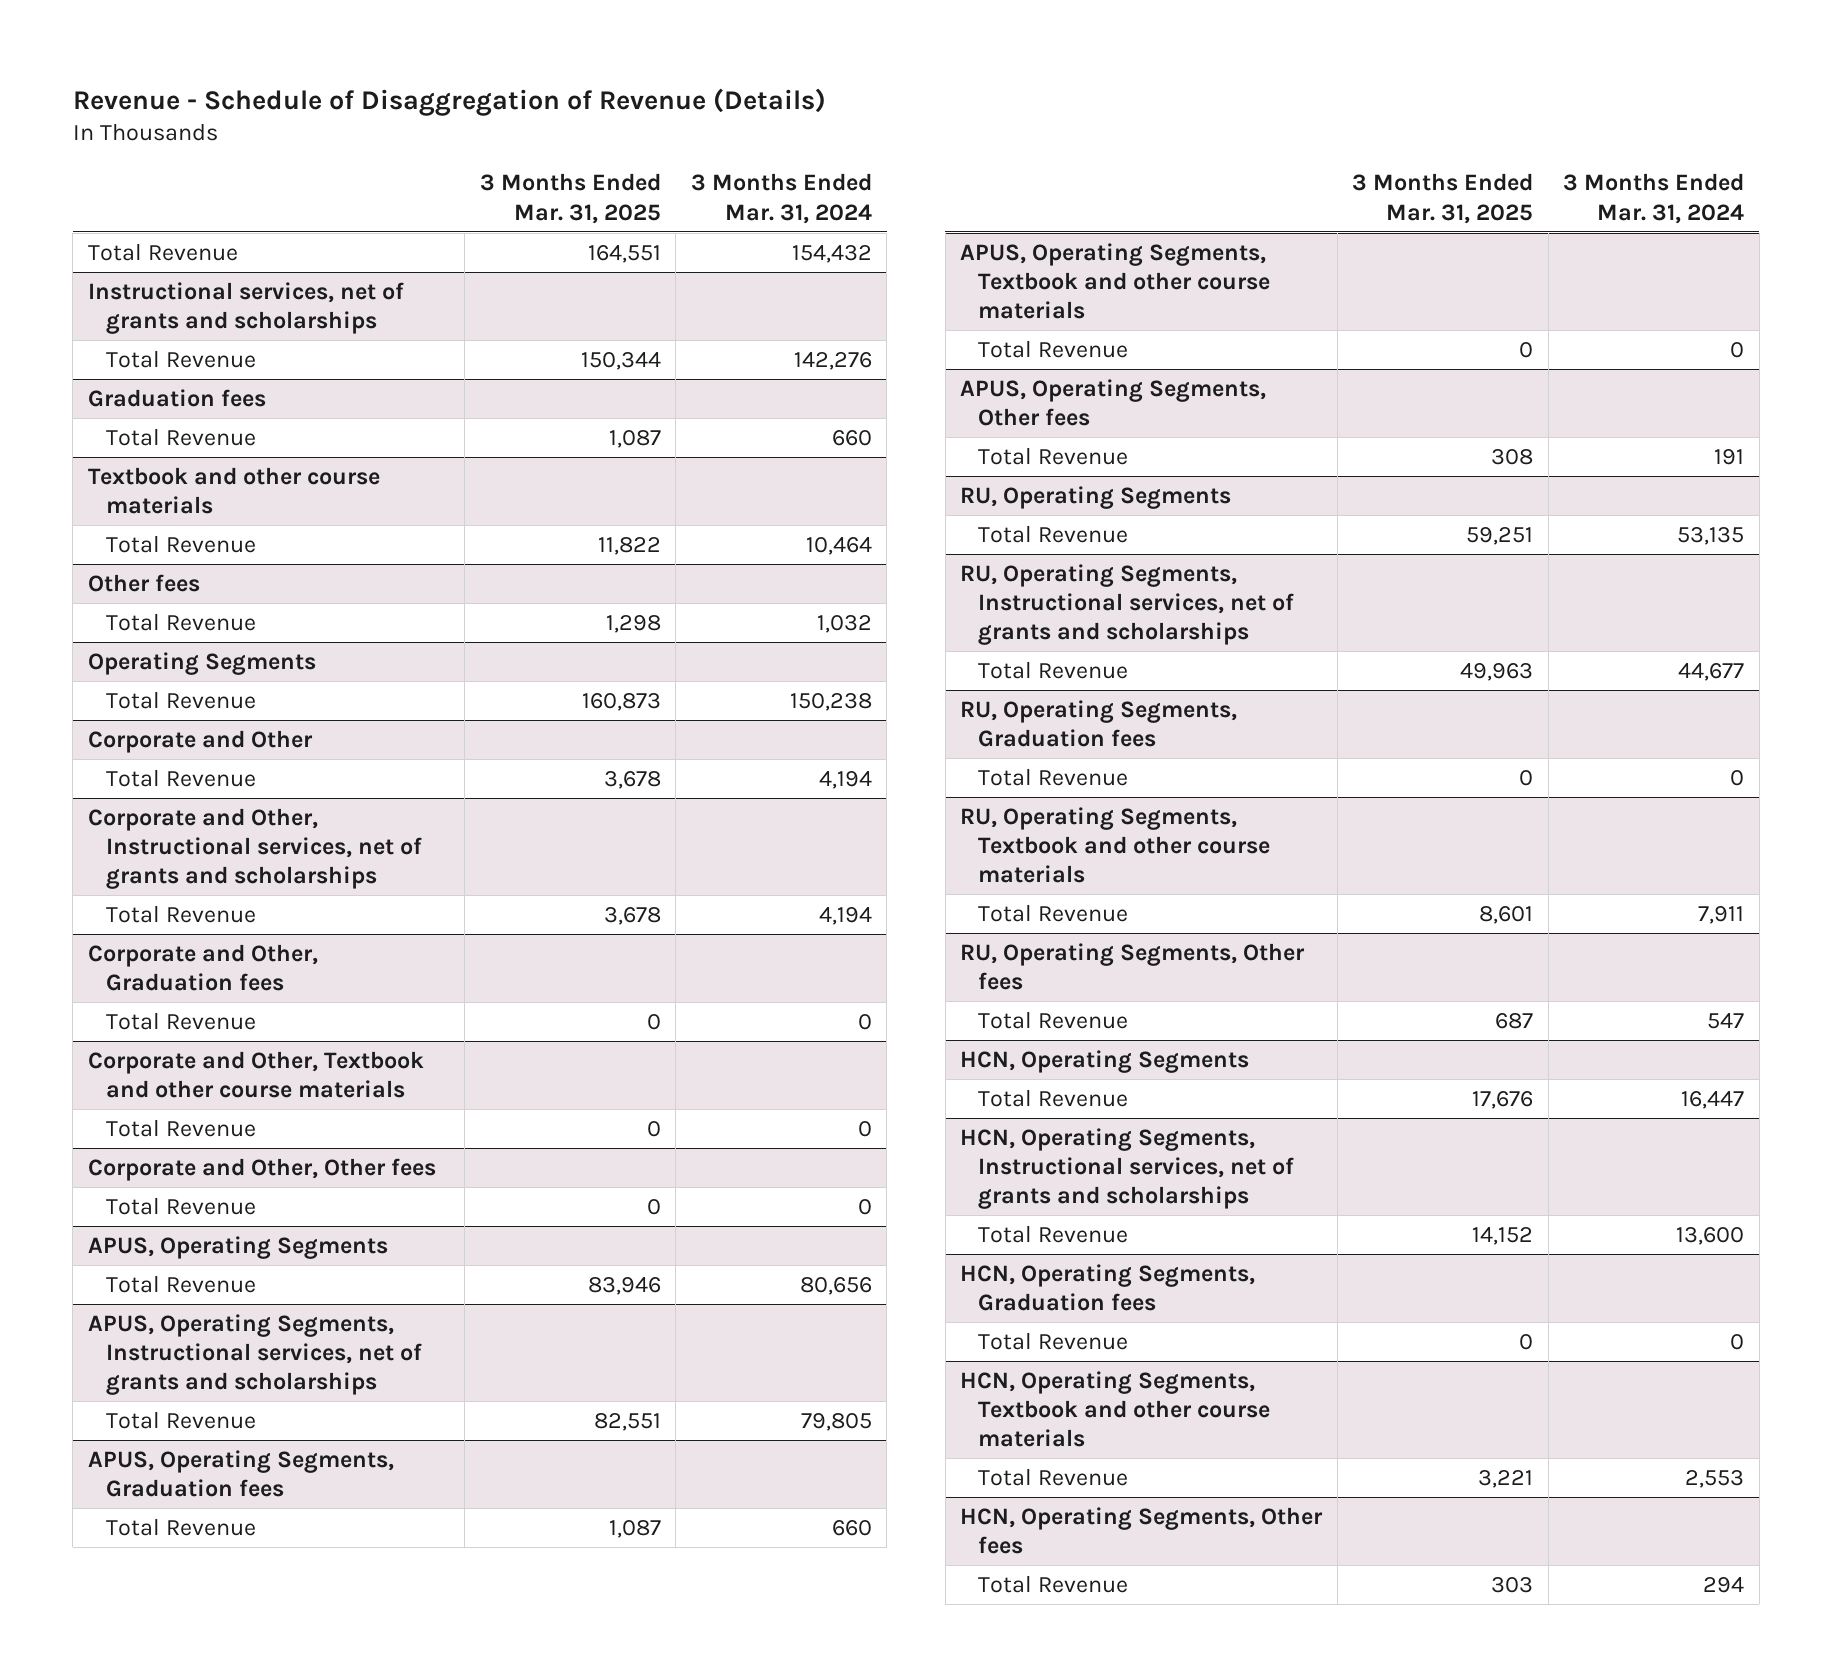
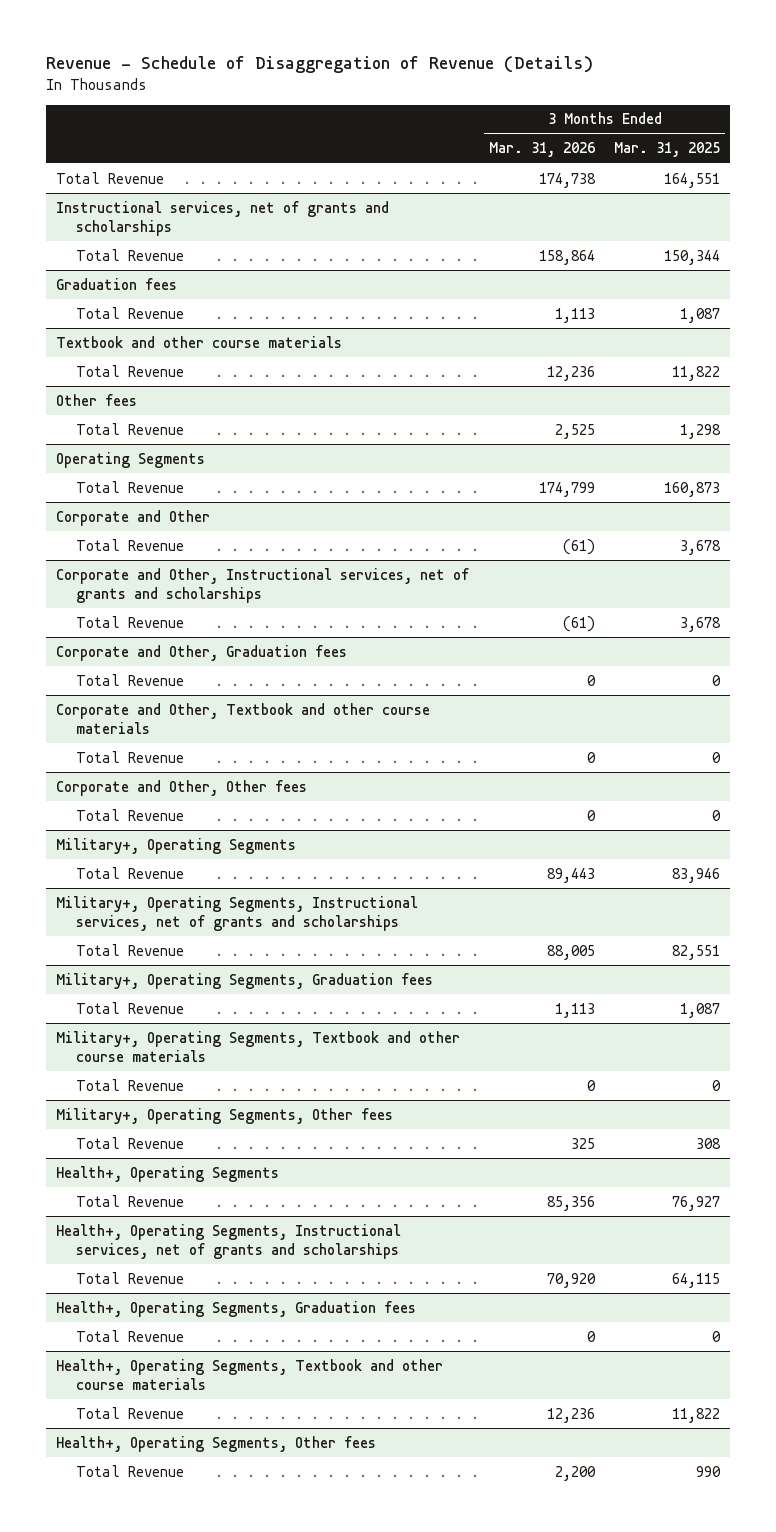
- | 3 Months Ended Mar. 31, 2025 | 3 Months Ended Mar. 31, 2024
+ | 3 Months Ended Mar. 31, 2026 | 3 Months Ended Mar. 31, 2025
- APUS, Operating Segments
+ Military+, Operating Segments
- APUS, Operating Segments, Instructional services, net of grants and scholarships
+ Military+, Operating Segments, Instructional services, net of grants and scholarships
- APUS, Operating Segments, Graduation fees
+ Military+, Operating Segments, Graduation fees
- APUS, Operating Segments, Textbook and other course materials
+ Military+, Operating Segments, Textbook and other course materials
- APUS, Operating Segments, Other fees
+ Military+, Operating Segments, Other fees
- RU, Operating Segments
- Total Revenue | 59,251 | 53,135
- RU, Operating Segments, Instructional services, net of grants and scholarships
- Total Revenue | 49,963 | 44,677
- RU, Operating Segments, Graduation fees
- Total Revenue | 0 | 0
- RU, Operating Segments, Textbook and other course materials
- Total Revenue | 8,601 | 7,911
- RU, Operating Segments, Other fees
- Total Revenue | 687 | 547
- HCN, Operating Segments
- Total Revenue | 17,676 | 16,447
- HCN, Operating Segments, Instructional services, net of grants and scholarships
- Total Revenue | 14,152 | 13,600
- HCN, Operating Segments, Graduation fees
+ Health+, Operating Segments
+ Total Revenue | 85,356 | 76,927
+ Health+, Operating Segments, Instructional services, net of grants and scholarships
+ Total Revenue | 70,920 | 64,115
+ Health+, Operating Segments, Graduation fees
- HCN, Operating Segments, Textbook and other course materials
- Total Revenue | 3,221 | 2,553
- HCN, Operating Segments, Other fees
- Total Revenue | 303 | 294
+ Health+, Operating Segments, Textbook and other course materials
+ Total Revenue | 12,236 | 11,822
+ Health+, Operating Segments, Other fees
+ Total Revenue | 2,200 | 990

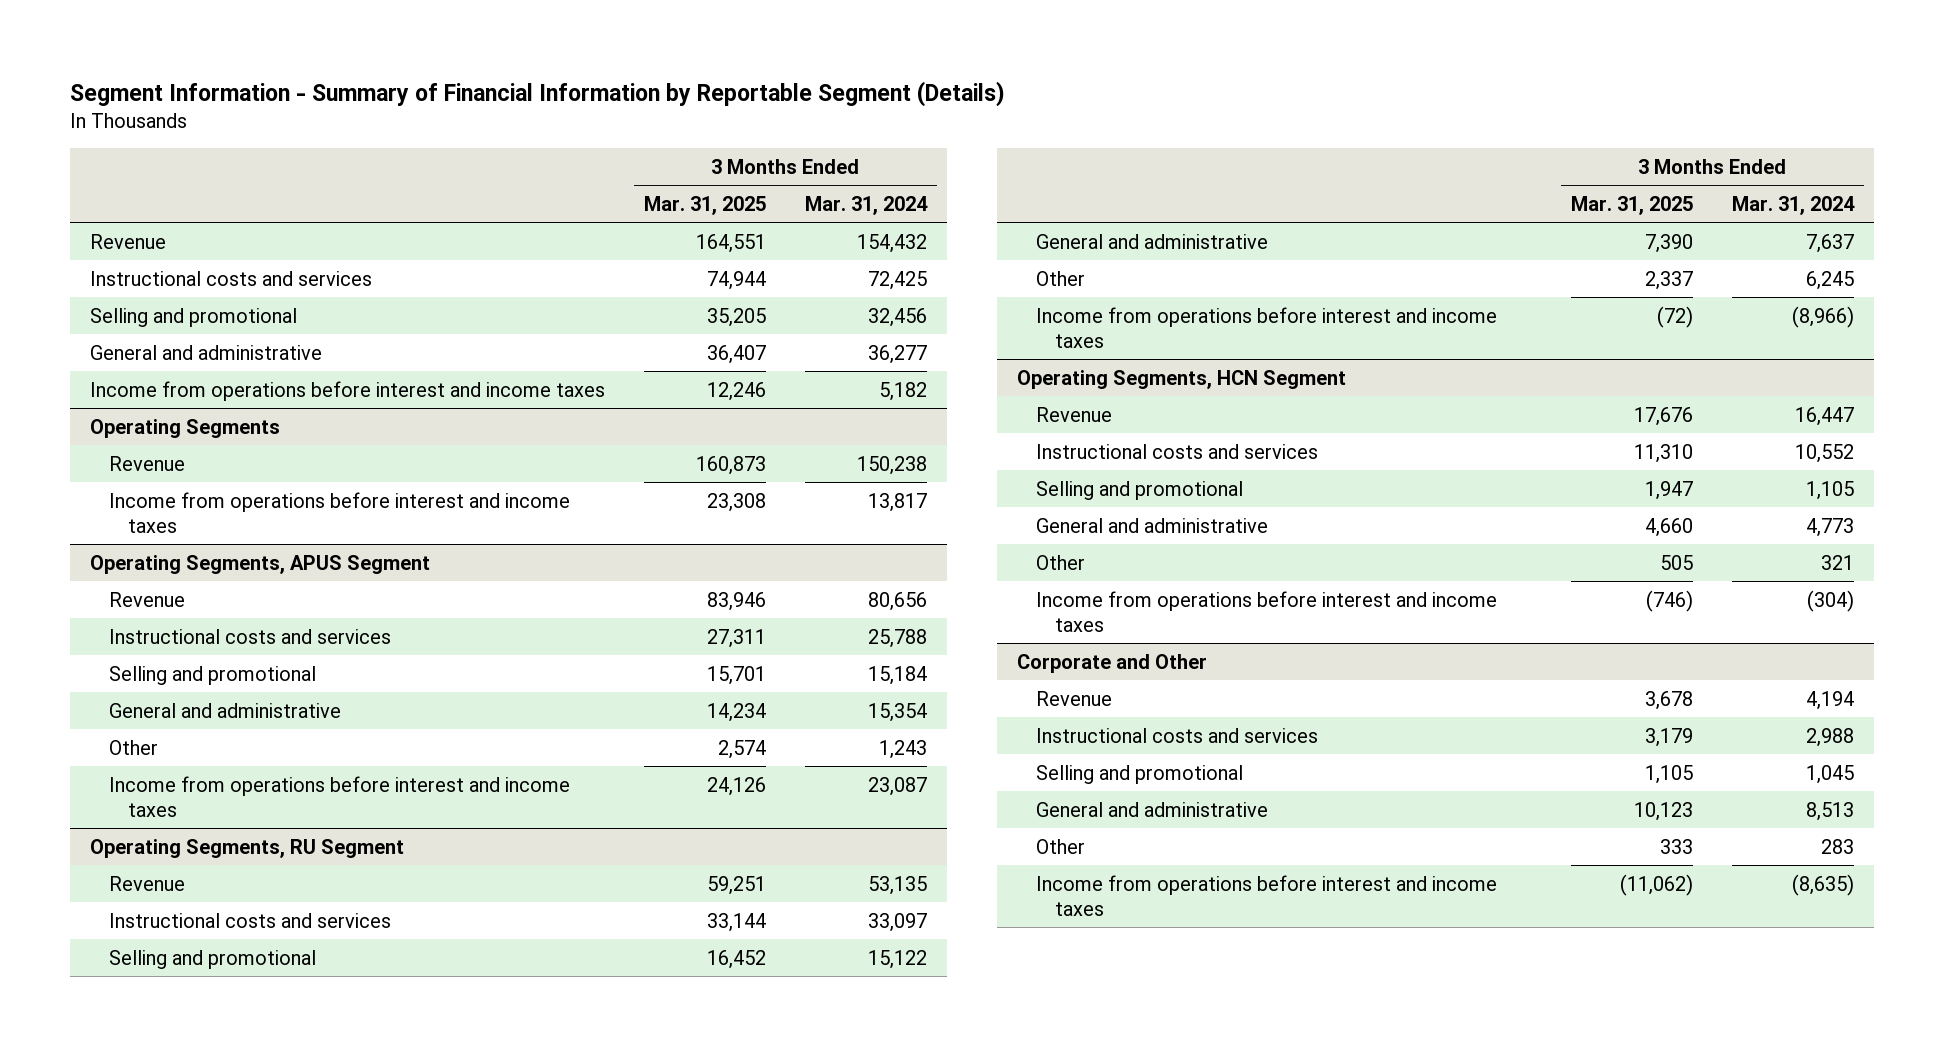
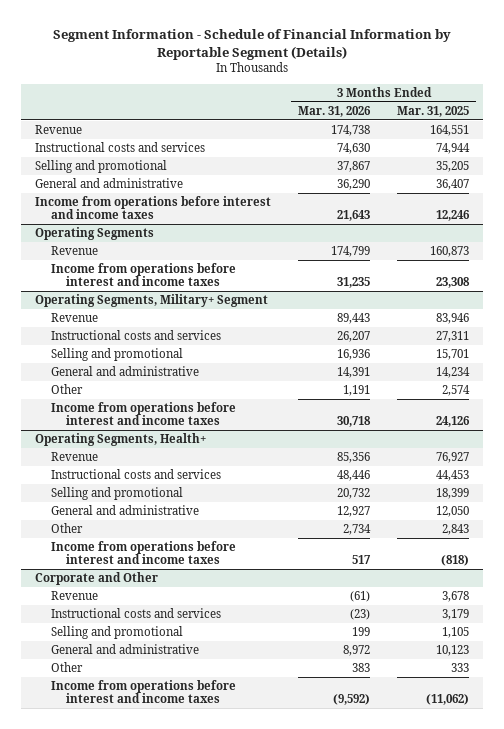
- Segment Information - Summary of Financial Information by Reportable Segment (Details)
+ Segment Information - Schedule of Financial Information by Reportable Segment (Details)
- | 3 Months Ended Mar. 31, 2025 | 3 Months Ended Mar. 31, 2024
+ | 3 Months Ended Mar. 31, 2026 | 3 Months Ended Mar. 31, 2025
- Operating Segments, APUS Segment
+ Operating Segments, Military+ Segment
- Operating Segments, RU Segment
- Revenue | 59,251 | 53,135
- Instructional costs and services | 33,144 | 33,097
- Selling and promotional | 16,452 | 15,122
- General and administrative | 7,390 | 7,637
- Other | 2,337 | 6,245
- Income from operations before interest and income taxes | (72) | (8,966)
- Operating Segments, HCN Segment
- Revenue | 17,676 | 16,447
- Instructional costs and services | 11,310 | 10,552
- Selling and promotional | 1,947 | 1,105
- General and administrative | 4,660 | 4,773
- Other | 505 | 321
- Income from operations before interest and income taxes | (746) | (304)
+ Operating Segments, Health+
+ Revenue | 85,356 | 76,927
+ Instructional costs and services | 48,446 | 44,453
+ Selling and promotional | 20,732 | 18,399
+ General and administrative | 12,927 | 12,050
+ Other | 2,734 | 2,843
+ Income from operations before interest and income taxes | 517 | (818)

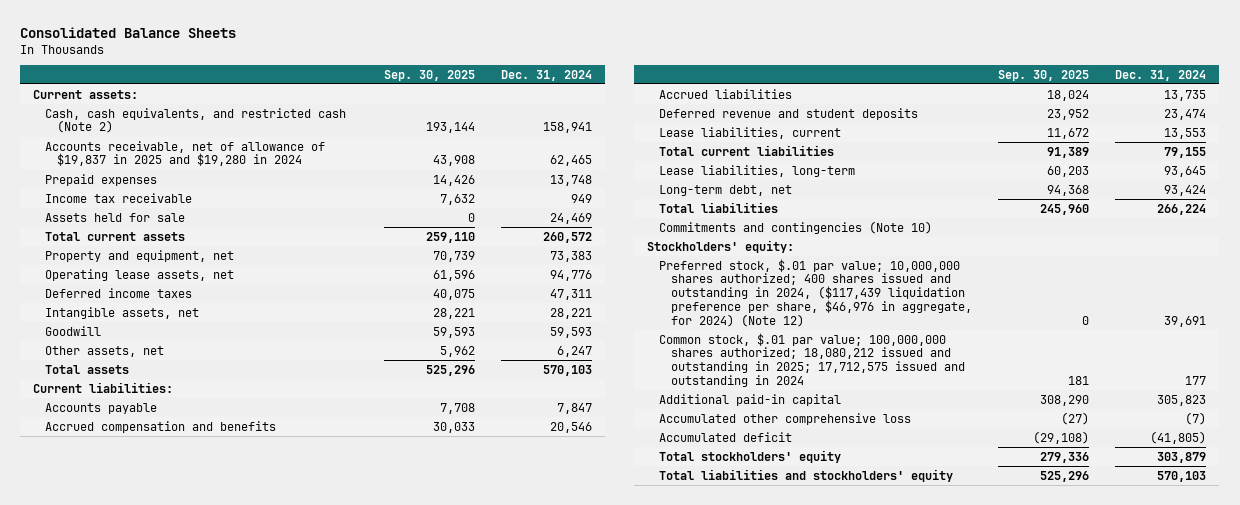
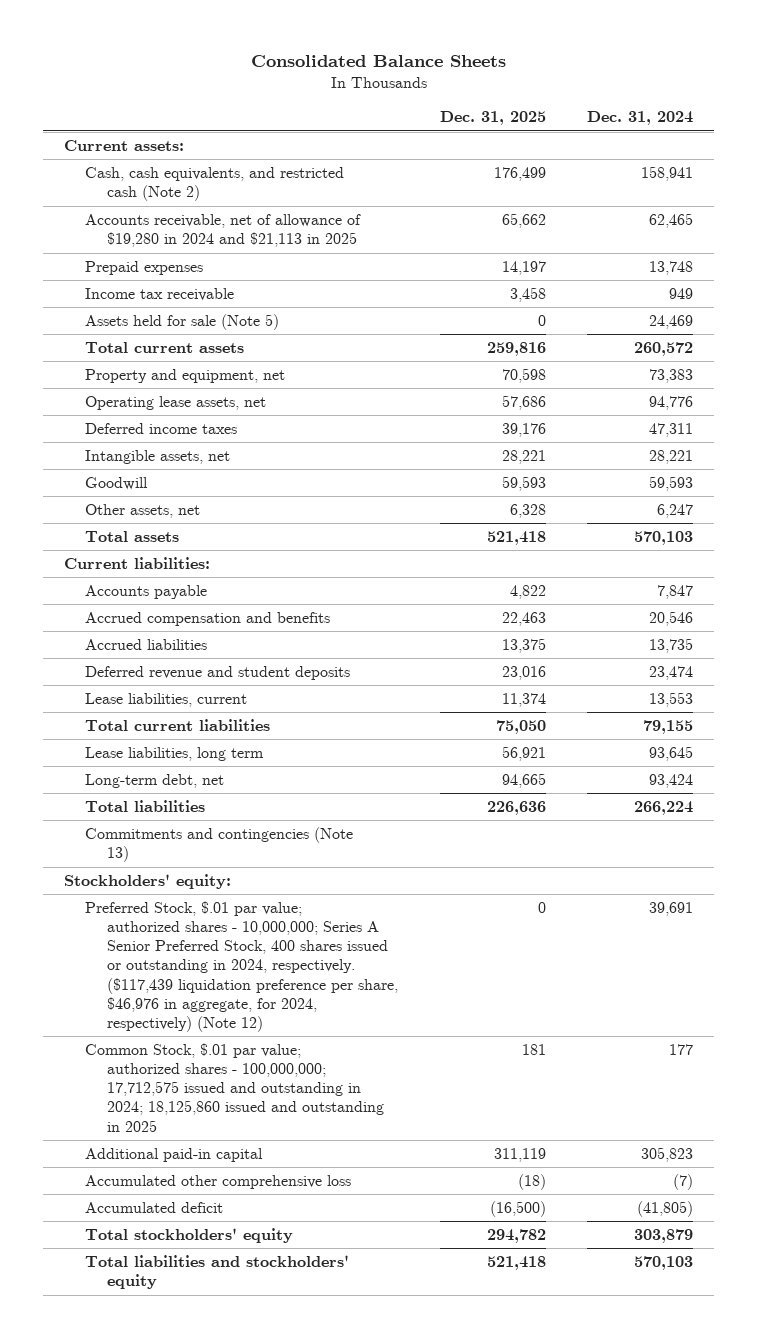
- | Sep. 30, 2025 | Dec. 31, 2024
+ | Dec. 31, 2025 | Dec. 31, 2024
- Accounts receivable, net of allowance of $19,837 in 2025 and $19,280 in 2024 | 43,908 | 62,465
+ Accounts receivable, net of allowance of $19,280 in 2024 and $21,113 in 2025 | 65,662 | 62,465
- Assets held for sale | 0 | 24,469
+ Assets held for sale (Note 5) | 0 | 24,469
- Lease liabilities, long-term | 60,203 | 93,645
+ Lease liabilities, long term | 56,921 | 93,645
- Commitments and contingencies (Note 10)
+ Commitments and contingencies (Note 13)
- Preferred stock, $.01 par value; 10,000,000 shares authorized; 400 shares issued and outstanding in 2024, ($117,439 liquidation preference per share, $46,976 in aggregate, for 2024) (Note 12) | 0 | 39,691
- Common stock, $.01 par value; 100,000,000 shares authorized; 18,080,212 issued and outstanding in 2025; 17,712,575 issued and outstanding in 2024 | 181 | 177
+ Preferred Stock, $.01 par value; authorized shares - 10,000,000; Series A Senior Preferred Stock, 400 shares issued or outstanding in 2024, respectively. ($117,439 liquidation preference per share, $46,976 in aggregate, for 2024, respectively) (Note 12) | 0 | 39,691
+ Common Stock, $.01 par value; authorized shares - 100,000,000; 17,712,575 issued and outstanding in 2024; 18,125,860 issued and outstanding in 2025 | 181 | 177

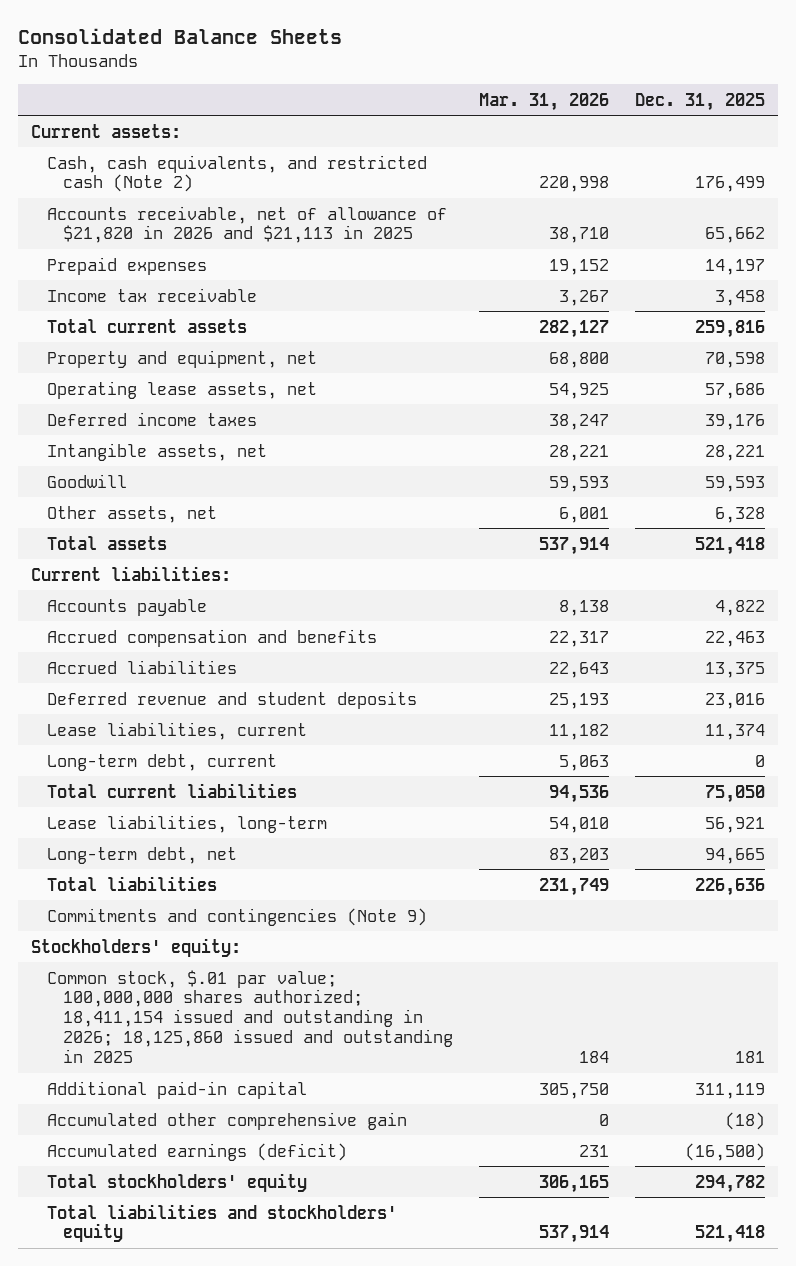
- | Dec. 31, 2025 | Dec. 31, 2024
+ | Mar. 31, 2026 | Dec. 31, 2025
- Accounts receivable, net of allowance of $19,280 in 2024 and $21,113 in 2025 | 65,662 | 62,465
+ Accounts receivable, net of allowance of $21,820 in 2026 and $21,113 in 2025 | 38,710 | 65,662
- Assets held for sale (Note 5) | 0 | 24,469
+ Long-term debt, current | 5,063 | 0
- Lease liabilities, long term | 56,921 | 93,645
+ Lease liabilities, long-term | 54,010 | 56,921
- Commitments and contingencies (Note 13)
+ Commitments and contingencies (Note 9)
- Preferred Stock, $.01 par value; authorized shares - 10,000,000; Series A Senior Preferred Stock, 400 shares issued or outstanding in 2024, respectively. ($117,439 liquidation preference per share, $46,976 in aggregate, for 2024, respectively) (Note 12) | 0 | 39,691
- Common Stock, $.01 par value; authorized shares - 100,000,000; 17,712,575 issued and outstanding in 2024; 18,125,860 issued and outstanding in 2025 | 181 | 177
+ Common stock, $.01 par value; 100,000,000 shares authorized; 18,411,154 issued and outstanding in 2026; 18,125,860 issued and outstanding in 2025 | 184 | 181
- Accumulated other comprehensive loss | (18) | (7)
- Accumulated deficit | (16,500) | (41,805)
+ Accumulated other comprehensive gain | 0 | (18)
+ Accumulated earnings (deficit) | 231 | (16,500)

